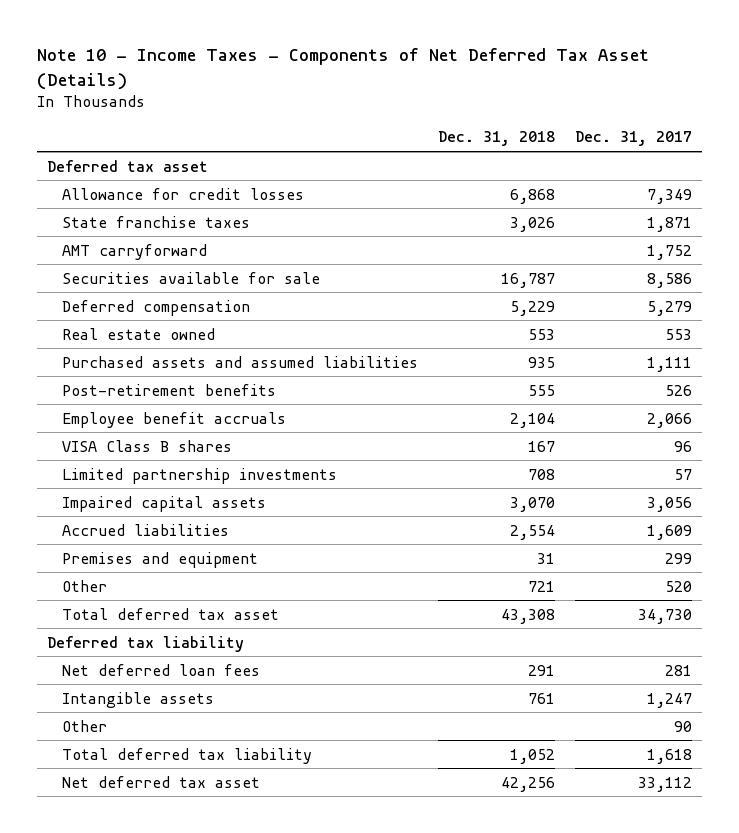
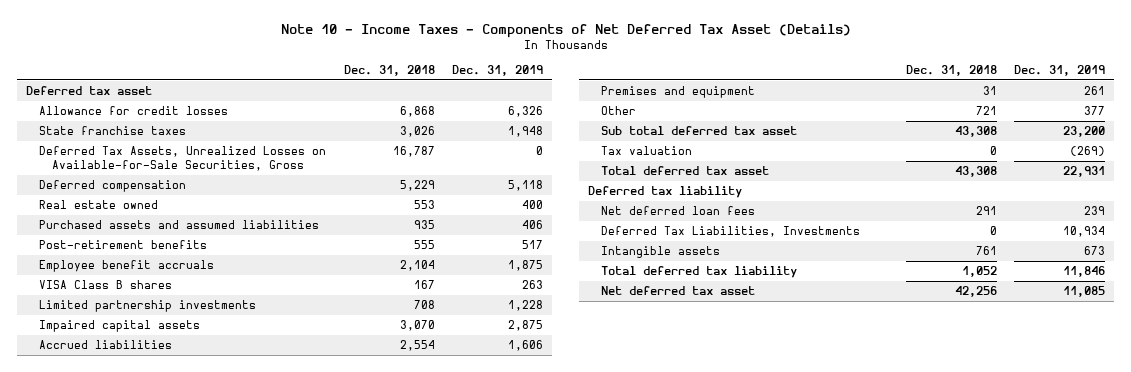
- | Dec. 31, 2018 | Dec. 31, 2017
+ | Dec. 31, 2018 | Dec. 31, 2019
- AMT carryforward | | 1,752
- Securities available for sale | 16,787 | 8,586
+ Deferred Tax Assets, Unrealized Losses on Available-for-Sale Securities, Gross | 16,787 | 0
+ Sub total deferred tax asset | 43,308 | 23,200
+ Tax valuation | 0 | (269)
+ Deferred Tax Liabilities, Investments | 0 | 10,934
- Other | | 90

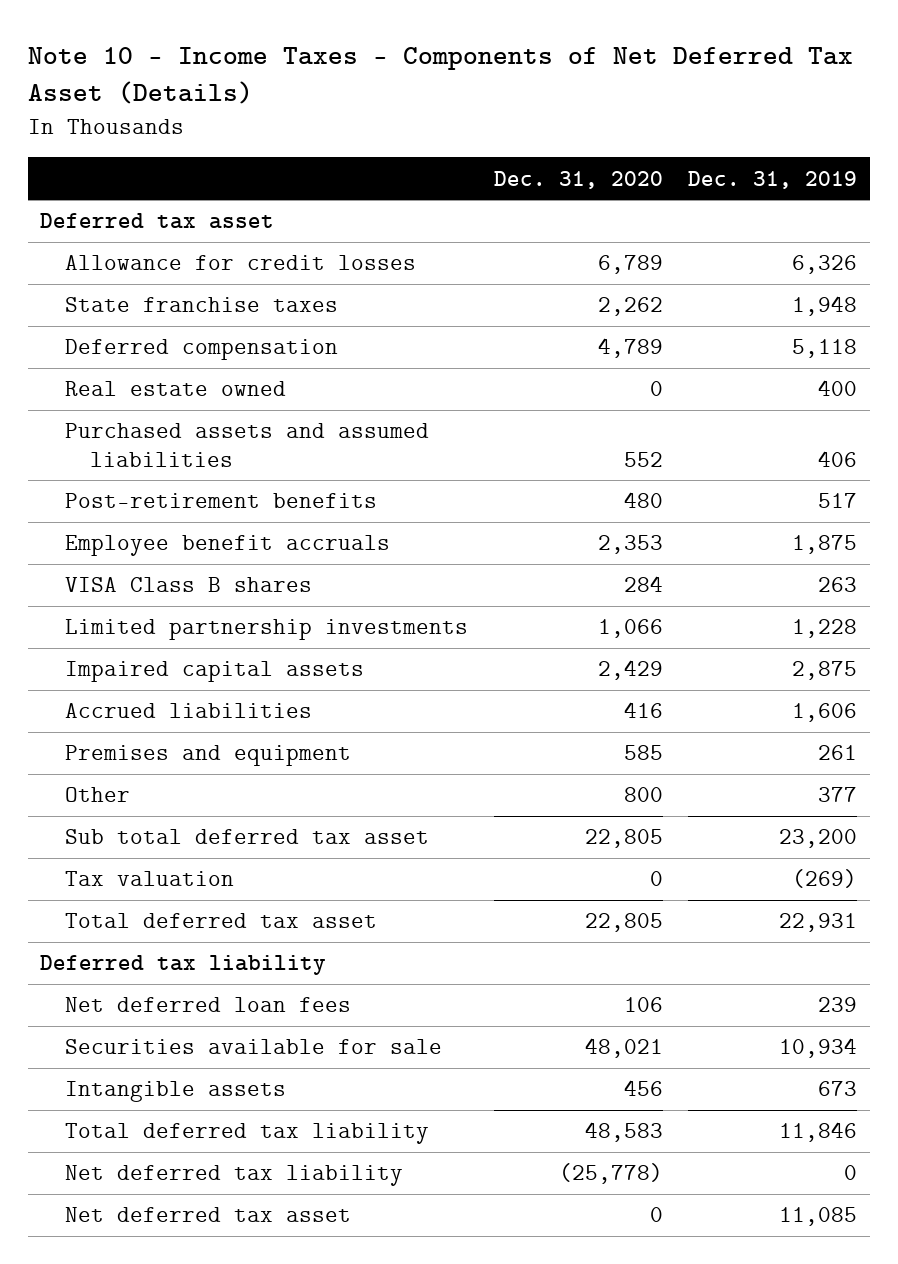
- | Dec. 31, 2018 | Dec. 31, 2019
+ | Dec. 31, 2020 | Dec. 31, 2019
- Deferred Tax Assets, Unrealized Losses on Available-for-Sale Securities, Gross | 16,787 | 0
- Deferred Tax Liabilities, Investments | 0 | 10,934
+ Securities available for sale | 48,021 | 10,934
+ Net deferred tax liability | (25,778) | 0

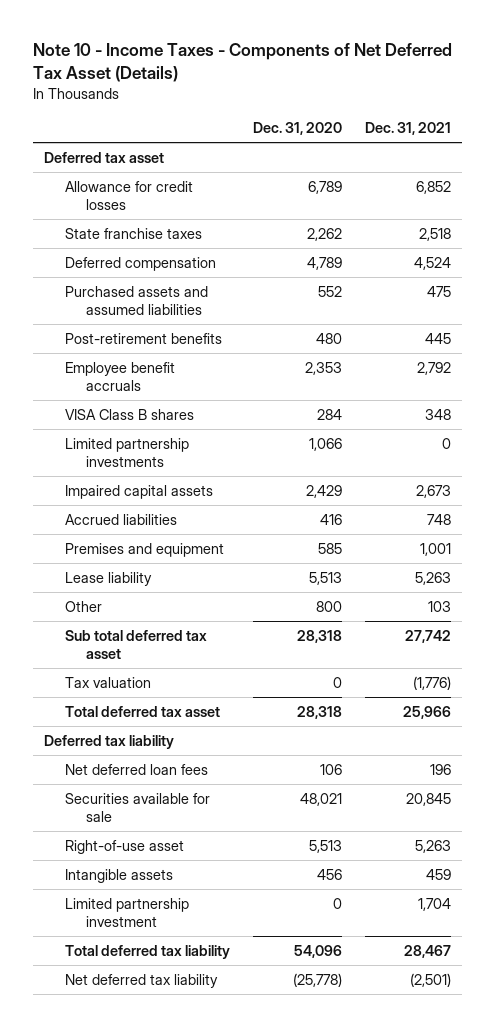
- | Dec. 31, 2020 | Dec. 31, 2019
+ | Dec. 31, 2020 | Dec. 31, 2021
- Real estate owned | 0 | 400
+ Lease liability | 5,513 | 5,263
- Sub total deferred tax asset | 22,805 | 23,200
+ Sub total deferred tax asset | 28,318 | 27,742
- Total deferred tax asset | 22,805 | 22,931
+ Total deferred tax asset | 28,318 | 25,966
+ Right-of-use asset | 5,513 | 5,263
- Total deferred tax liability | 48,583 | 11,846
+ Limited partnership investment | 0 | 1,704
+ Total deferred tax liability | 54,096 | 28,467
- Net deferred tax asset | 0 | 11,085

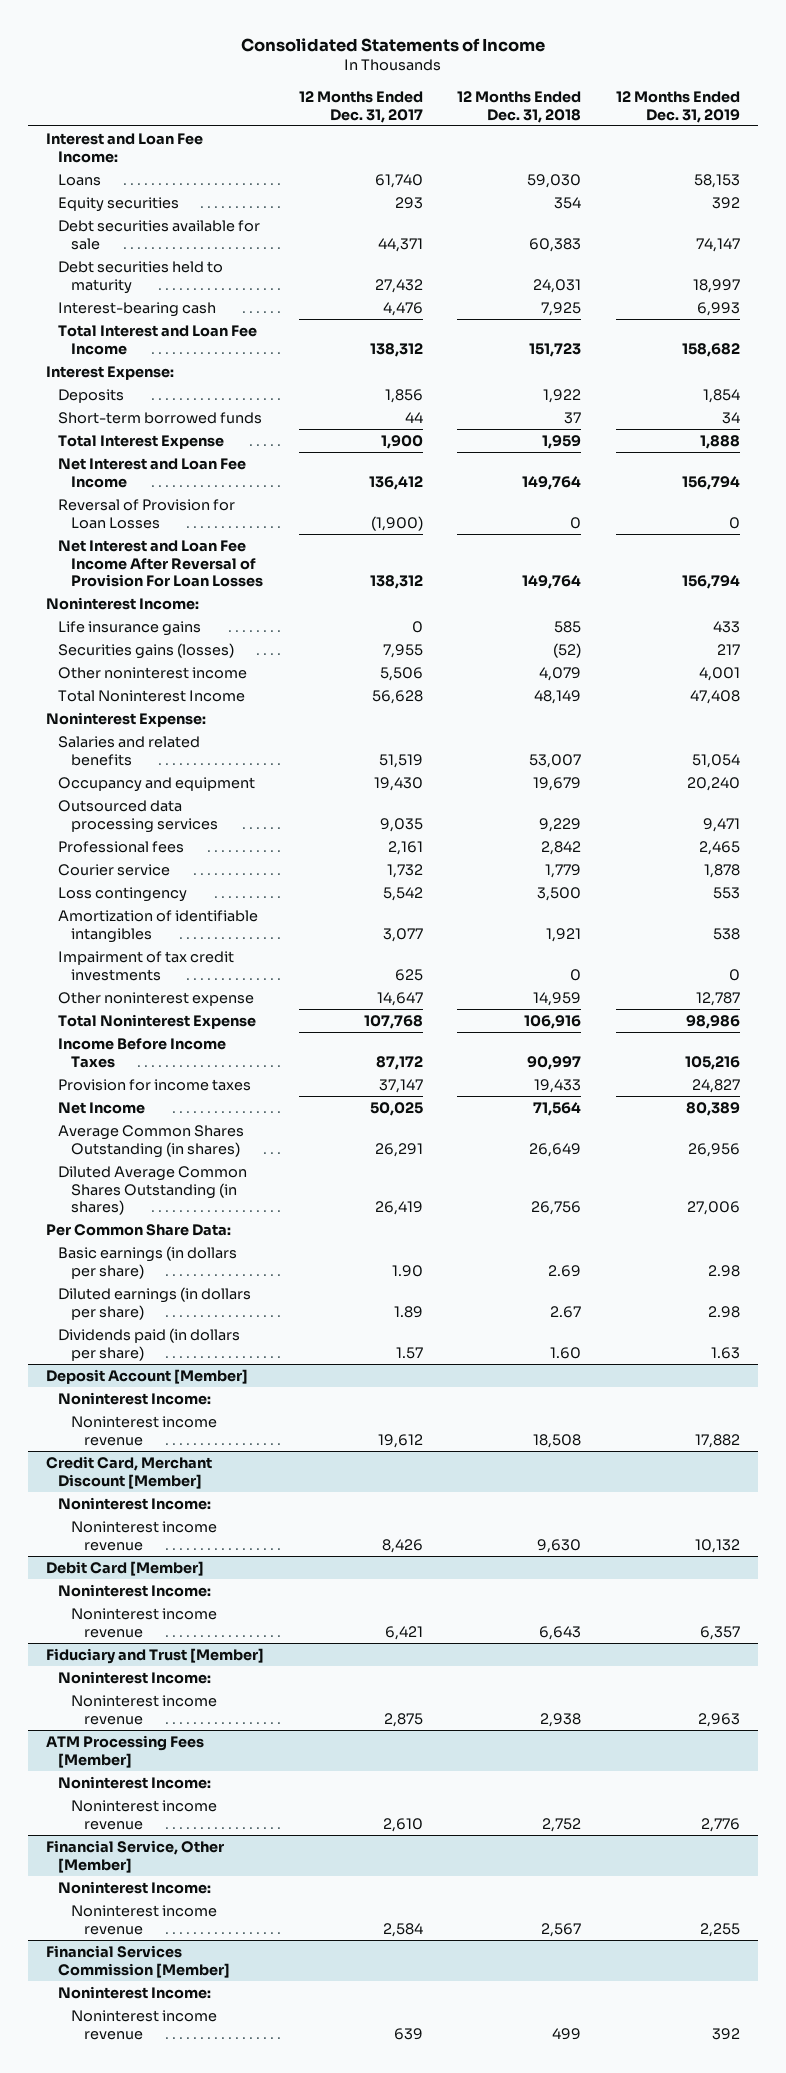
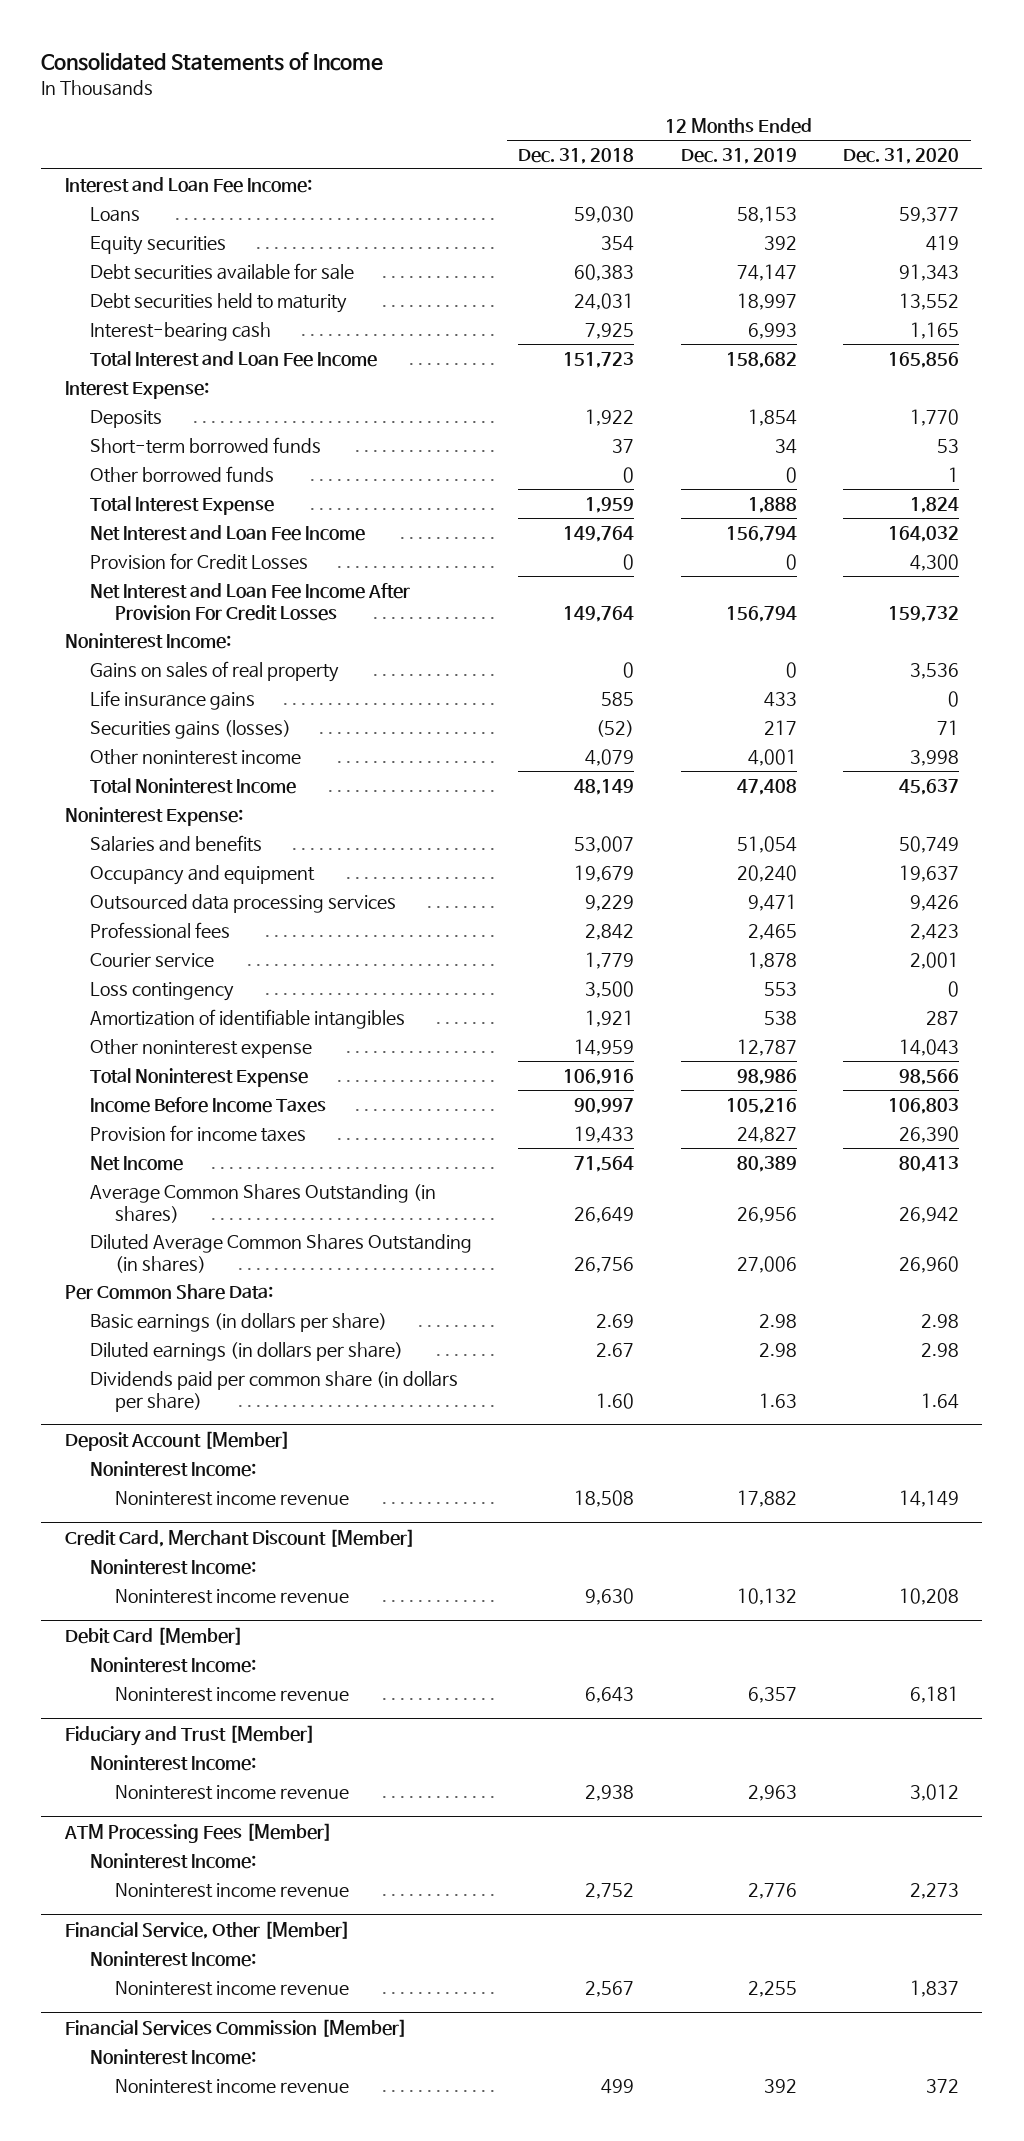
- | 12 Months Ended Dec. 31, 2017 | 12 Months Ended Dec. 31, 2018 | 12 Months Ended Dec. 31, 2019
+ | 12 Months Ended Dec. 31, 2018 | 12 Months Ended Dec. 31, 2019 | 12 Months Ended Dec. 31, 2020
+ Other borrowed funds | 0 | 0 | 1
- Reversal of Provision for Loan Losses | (1,900) | 0 | 0
- Net Interest and Loan Fee Income After Reversal of Provision For Loan Losses | 138,312 | 149,764 | 156,794
+ Provision for Credit Losses | 0 | 0 | 4,300
+ Net Interest and Loan Fee Income After Provision For Credit Losses | 149,764 | 156,794 | 159,732
+ Gains on sales of real property | 0 | 0 | 3,536
- Salaries and related benefits | 51,519 | 53,007 | 51,054
+ Salaries and benefits | 53,007 | 51,054 | 50,749
- Impairment of tax credit investments | 625 | 0 | 0
- Dividends paid (in dollars per share) | 1.57 | 1.60 | 1.63
+ Dividends paid per common share (in dollars per share) | 1.60 | 1.63 | 1.64

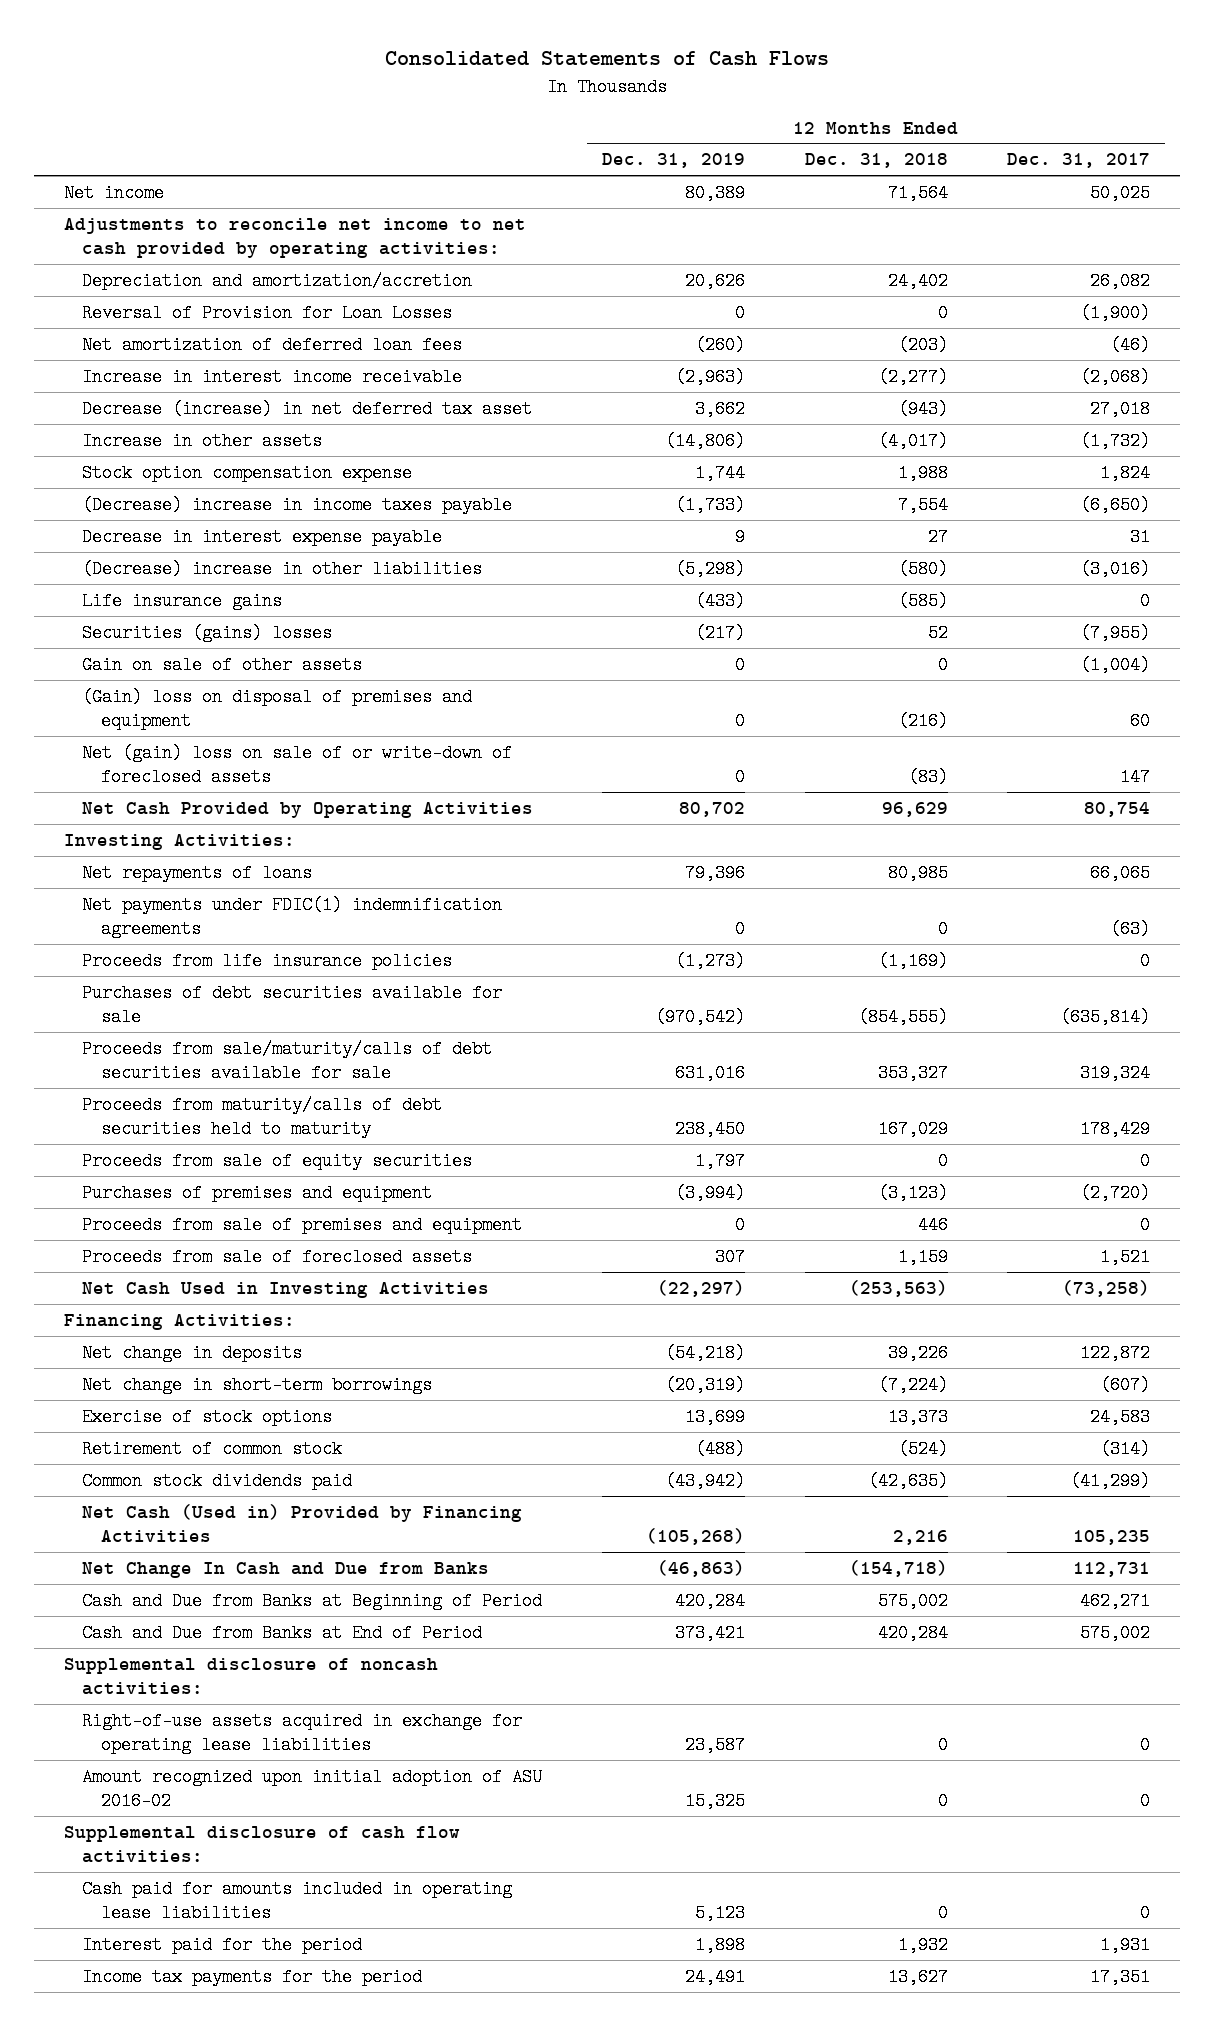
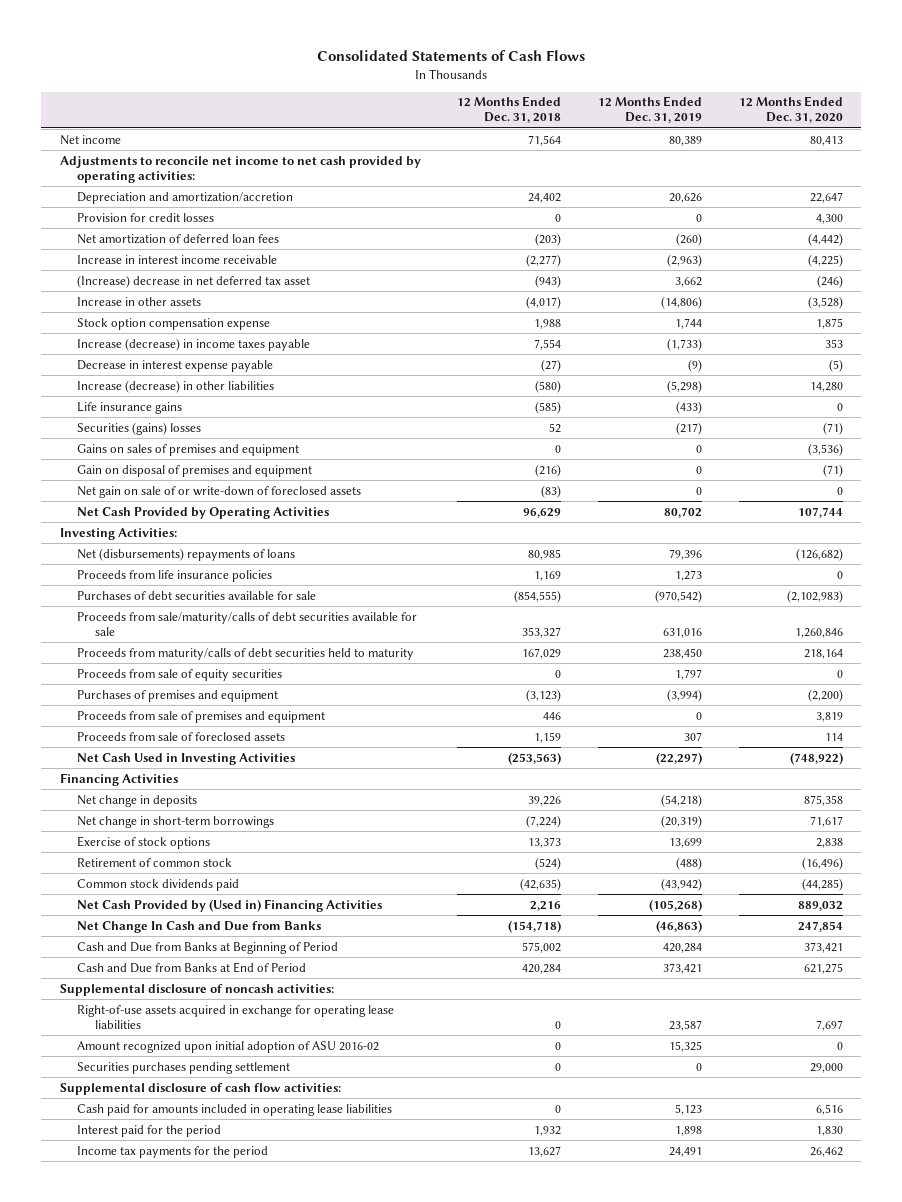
- | 12 Months Ended Dec. 31, 2019 | 12 Months Ended Dec. 31, 2018 | 12 Months Ended Dec. 31, 2017
+ | 12 Months Ended Dec. 31, 2018 | 12 Months Ended Dec. 31, 2019 | 12 Months Ended Dec. 31, 2020
- Reversal of Provision for Loan Losses | 0 | 0 | (1,900)
+ Provision for credit losses | 0 | 0 | 4,300
- Decrease (increase) in net deferred tax asset | 3,662 | (943) | 27,018
+ (Increase) decrease in net deferred tax asset | (943) | 3,662 | (246)
- (Decrease) increase in income taxes payable | (1,733) | 7,554 | (6,650)
- Decrease in interest expense payable | 9 | 27 | 31
- (Decrease) increase in other liabilities | (5,298) | (580) | (3,016)
+ Increase (decrease) in income taxes payable | 7,554 | (1,733) | 353
+ Decrease in interest expense payable | (27) | (9) | (5)
+ Increase (decrease) in other liabilities | (580) | (5,298) | 14,280
- Gain on sale of other assets | 0 | 0 | (1,004)
- (Gain) loss on disposal of premises and equipment | 0 | (216) | 60
- Net (gain) loss on sale of or write-down of foreclosed assets | 0 | (83) | 147
+ Gains on sales of premises and equipment | 0 | 0 | (3,536)
+ Gain on disposal of premises and equipment | (216) | 0 | (71)
+ Net gain on sale of or write-down of foreclosed assets | (83) | 0 | 0
- Net repayments of loans | 79,396 | 80,985 | 66,065
- Net payments under FDIC(1) indemnification agreements | 0 | 0 | (63)
- Proceeds from life insurance policies | (1,273) | (1,169) | 0
+ Net (disbursements) repayments of loans | 80,985 | 79,396 | (126,682)
+ Proceeds from life insurance policies | 1,169 | 1,273 | 0
- Financing Activities:
+ Financing Activities
- Net Cash (Used in) Provided by Financing Activities | (105,268) | 2,216 | 105,235
+ Net Cash Provided by (Used in) Financing Activities | 2,216 | (105,268) | 889,032
+ Securities purchases pending settlement | 0 | 0 | 29,000

